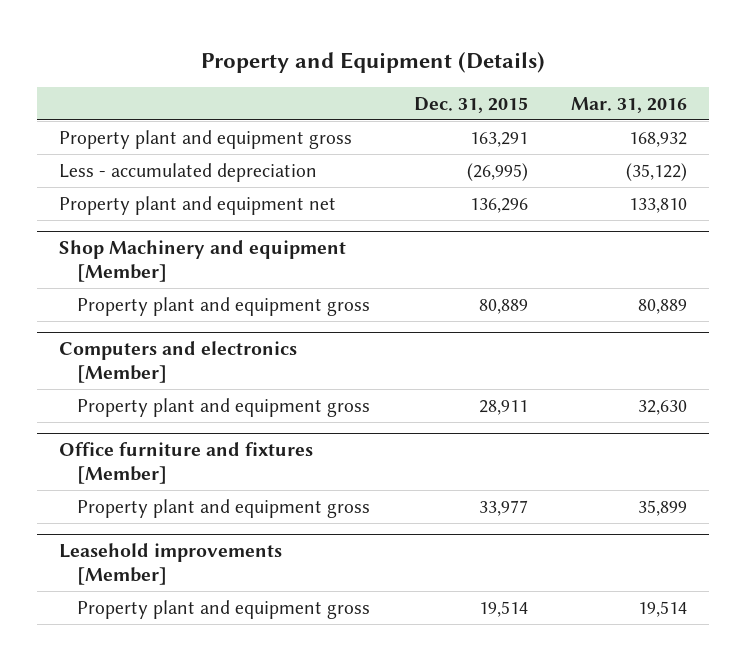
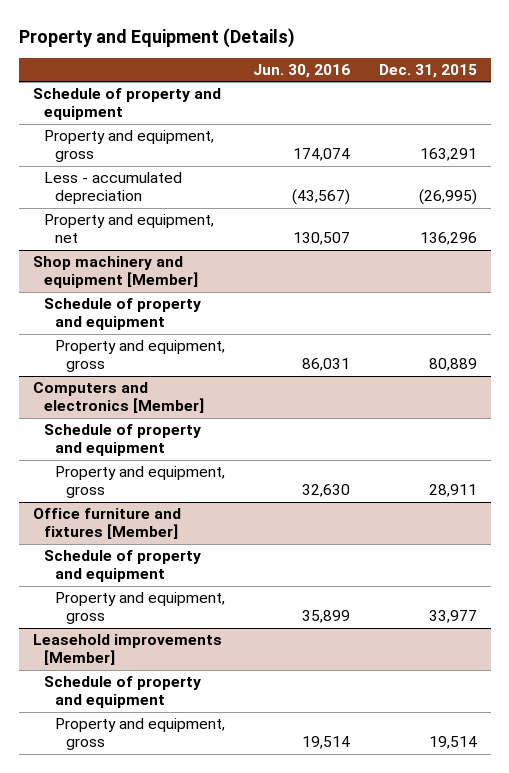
- | Dec. 31, 2015 | Mar. 31, 2016
+ | Jun. 30, 2016 | Dec. 31, 2015
- Property plant and equipment gross | 163,291 | 168,932
+ Schedule of property and equipment
+ Property and equipment, gross | 174,074 | 163,291
- Property plant and equipment net | 136,296 | 133,810
- Shop Machinery and equipment [Member]
- Property plant and equipment gross | 80,889 | 80,889
+ Property and equipment, net | 130,507 | 136,296
+ Shop machinery and equipment [Member]
+ Schedule of property and equipment
+ Property and equipment, gross | 86,031 | 80,889
@ Computers and electronics [Member]
- Property plant and equipment gross | 28,911 | 32,630
+ Schedule of property and equipment
+ Property and equipment, gross | 32,630 | 28,911
@ Office furniture and fixtures [Member]
- Property plant and equipment gross | 33,977 | 35,899
+ Schedule of property and equipment
+ Property and equipment, gross | 35,899 | 33,977
@ Leasehold improvements [Member]
- Property plant and equipment gross | 19,514 | 19,514
+ Schedule of property and equipment
+ Property and equipment, gross | 19,514 | 19,514

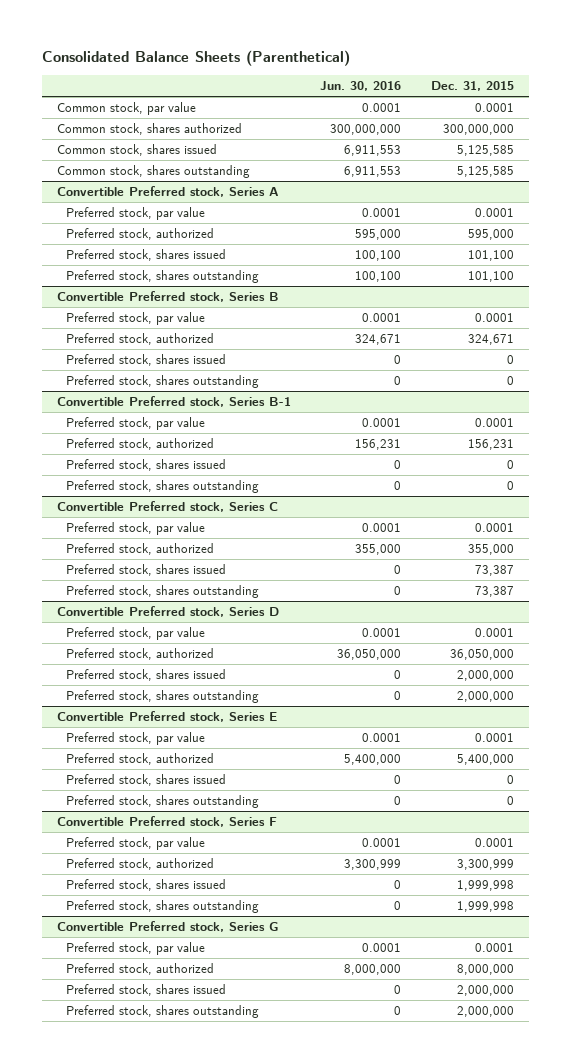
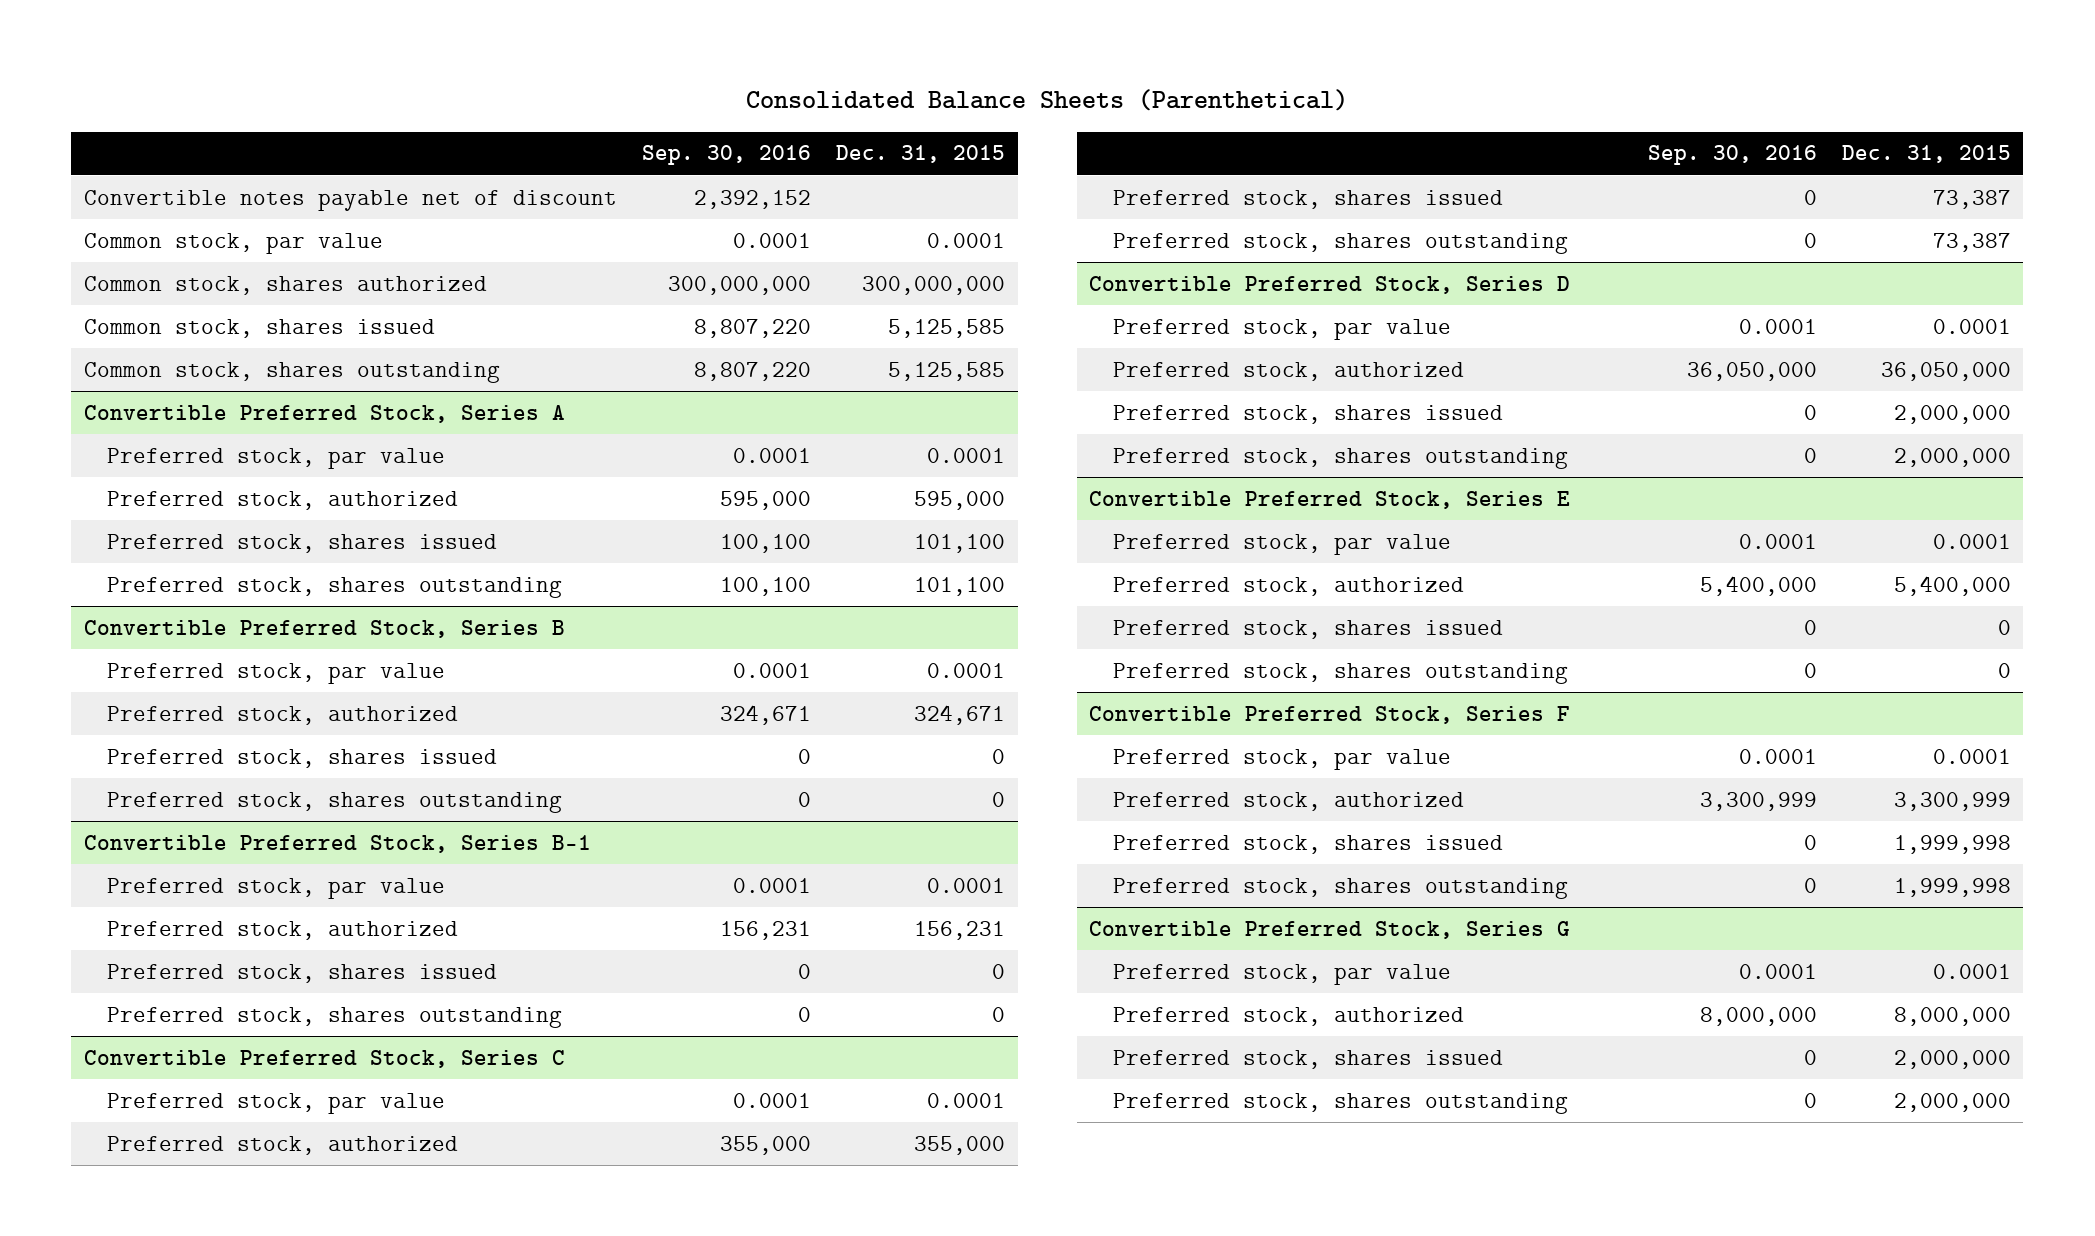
- | Jun. 30, 2016 | Dec. 31, 2015
+ | Sep. 30, 2016 | Dec. 31, 2015
+ Convertible notes payable net of discount | 2,392,152 |
- Convertible Preferred stock, Series A
+ Convertible Preferred Stock, Series A
- Convertible Preferred stock, Series B
+ Convertible Preferred Stock, Series B
- Convertible Preferred stock, Series B-1
+ Convertible Preferred Stock, Series B-1
- Convertible Preferred stock, Series C
+ Convertible Preferred Stock, Series C
- Convertible Preferred stock, Series D
+ Convertible Preferred Stock, Series D
- Convertible Preferred stock, Series E
+ Convertible Preferred Stock, Series E
- Convertible Preferred stock, Series F
+ Convertible Preferred Stock, Series F
- Convertible Preferred stock, Series G
+ Convertible Preferred Stock, Series G

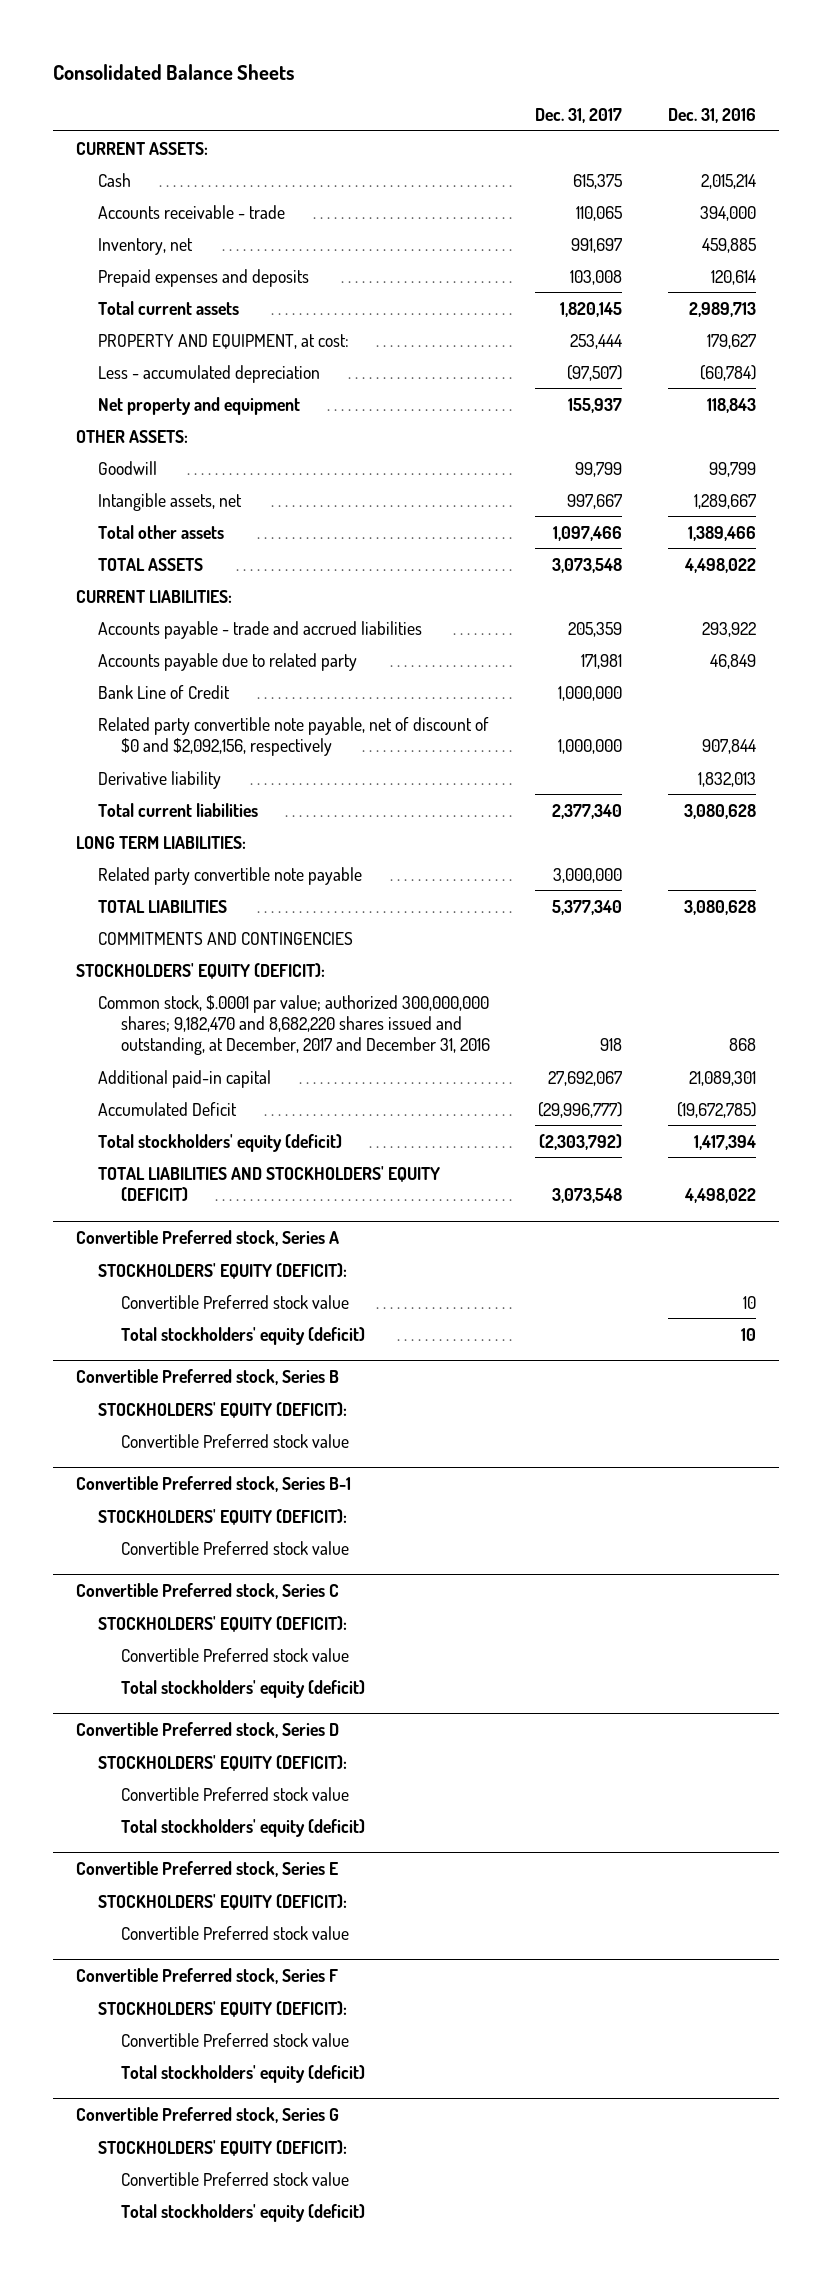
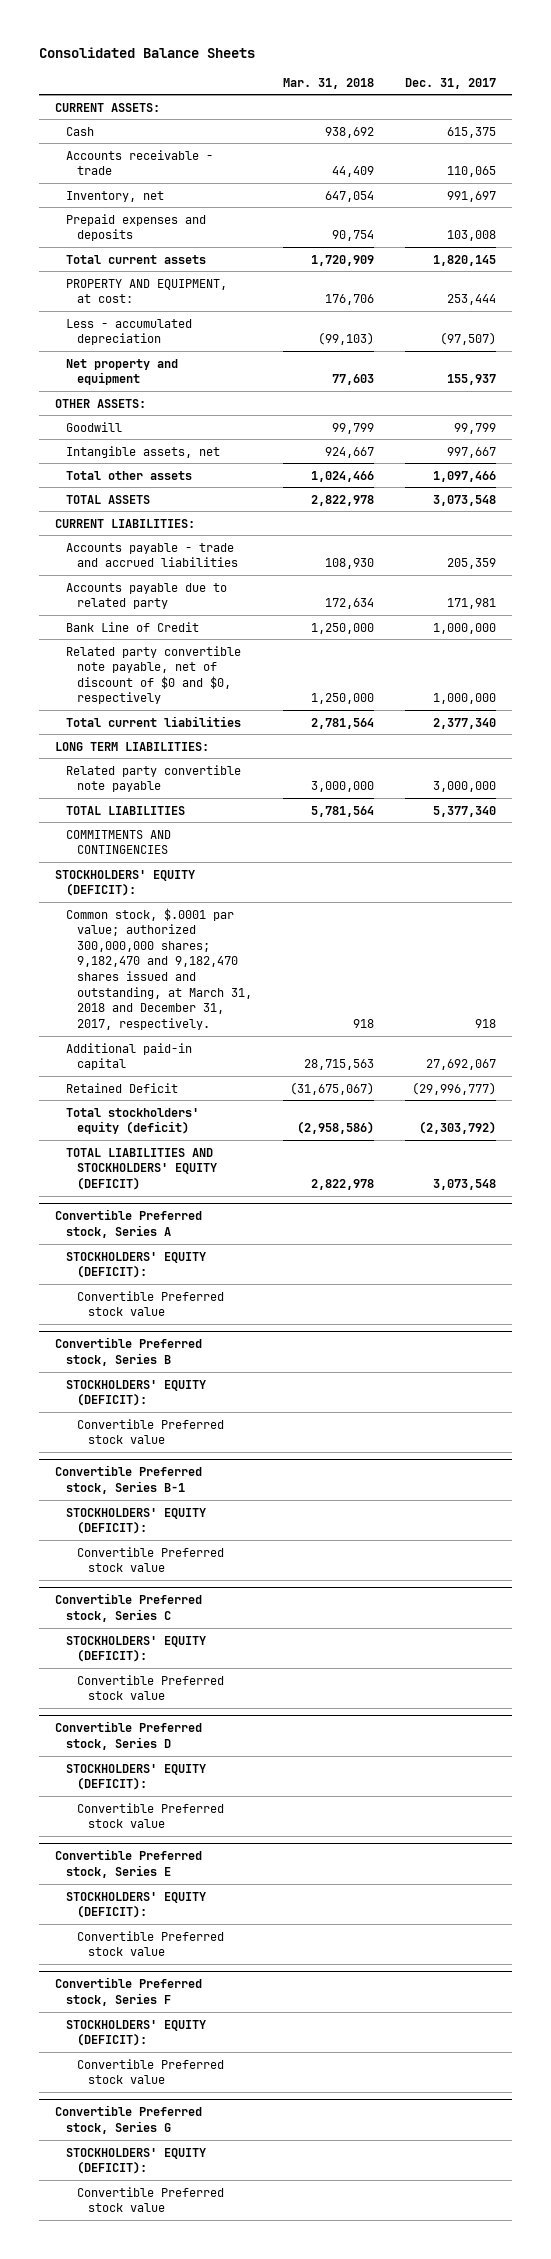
- | Dec. 31, 2017 | Dec. 31, 2016
+ | Mar. 31, 2018 | Dec. 31, 2017
- Related party convertible note payable, net of discount of $0 and $2,092,156, respectively | 1,000,000 | 907,844
- Derivative liability | | 1,832,013
+ Related party convertible note payable, net of discount of $0 and $0, respectively | 1,250,000 | 1,000,000
- Common stock, $.0001 par value; authorized 300,000,000 shares; 9,182,470 and 8,682,220 shares issued and outstanding, at December, 2017 and December 31, 2016 | 918 | 868
+ Common stock, $.0001 par value; authorized 300,000,000 shares; 9,182,470 and 9,182,470 shares issued and outstanding, at March 31, 2018 and December 31, 2017, respectively. | 918 | 918
- Accumulated Deficit | (29,996,777) | (19,672,785)
+ Retained Deficit | (31,675,067) | (29,996,777)
@ Convertible Preferred stock, Series A
- Total stockholders' equity (deficit) | | 10
@ Convertible Preferred stock, Series C
- Total stockholders' equity (deficit)
@ Convertible Preferred stock, Series D
- Total stockholders' equity (deficit)
@ Convertible Preferred stock, Series F
- Total stockholders' equity (deficit)
@ Convertible Preferred stock, Series G
- Total stockholders' equity (deficit)

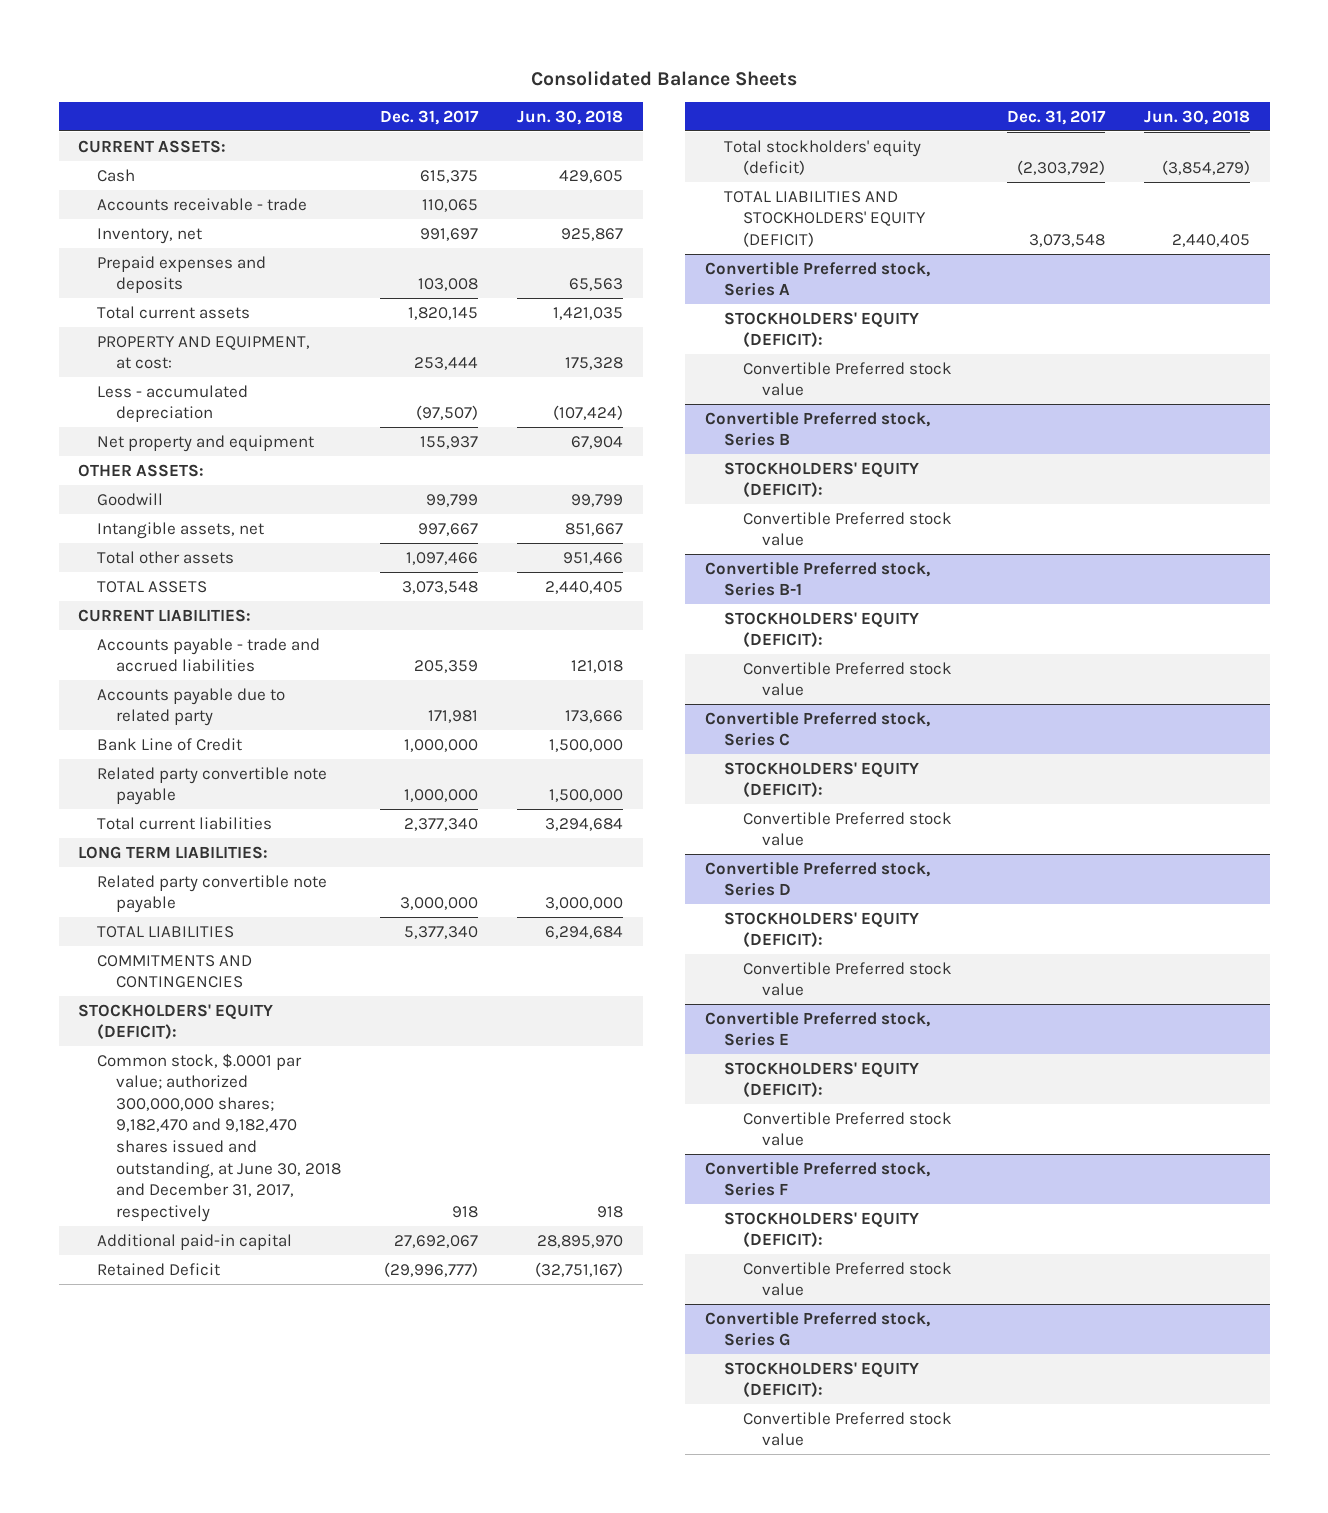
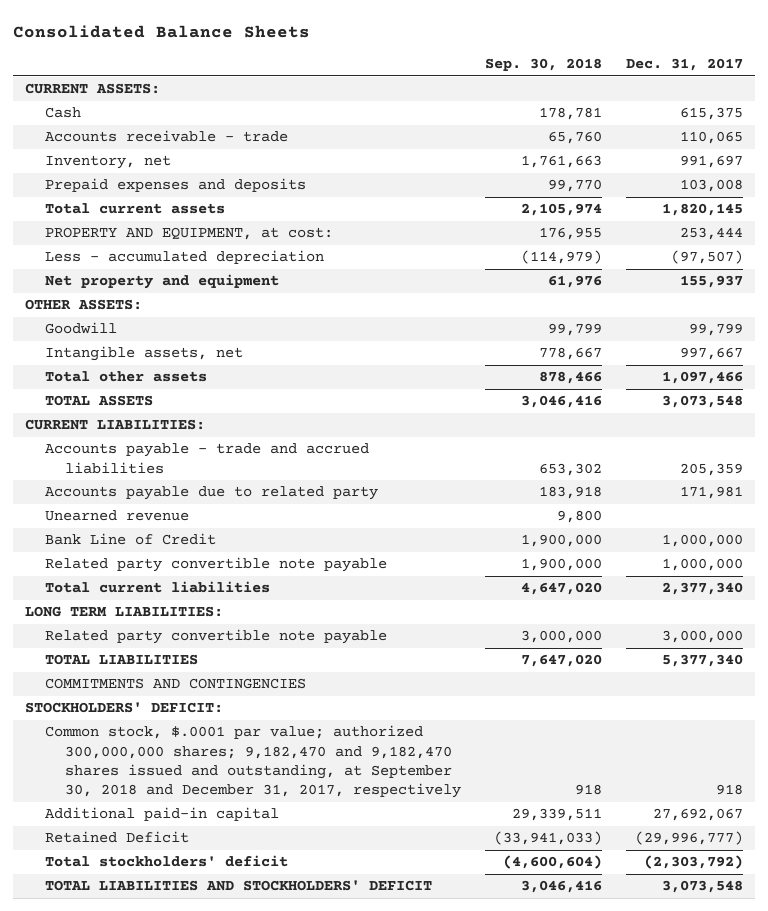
- | Dec. 31, 2017 | Jun. 30, 2018
+ | Sep. 30, 2018 | Dec. 31, 2017
+ Unearned revenue | 9,800 |
- STOCKHOLDERS' EQUITY (DEFICIT):
- Common stock, $.0001 par value; authorized 300,000,000 shares; 9,182,470 and 9,182,470 shares issued and outstanding, at June 30, 2018 and December 31, 2017, respectively | 918 | 918
+ STOCKHOLDERS' DEFICIT:
+ Common stock, $.0001 par value; authorized 300,000,000 shares; 9,182,470 and 9,182,470 shares issued and outstanding, at September 30, 2018 and December 31, 2017, respectively | 918 | 918
- Total stockholders' equity (deficit) | (2,303,792) | (3,854,279)
- TOTAL LIABILITIES AND STOCKHOLDERS' EQUITY (DEFICIT) | 3,073,548 | 2,440,405
- Convertible Preferred stock, Series A
- STOCKHOLDERS' EQUITY (DEFICIT):
- Convertible Preferred stock value
- Convertible Preferred stock, Series B
- STOCKHOLDERS' EQUITY (DEFICIT):
- Convertible Preferred stock value
- Convertible Preferred stock, Series B-1
- STOCKHOLDERS' EQUITY (DEFICIT):
- Convertible Preferred stock value
- Convertible Preferred stock, Series C
- STOCKHOLDERS' EQUITY (DEFICIT):
- Convertible Preferred stock value
- Convertible Preferred stock, Series D
- STOCKHOLDERS' EQUITY (DEFICIT):
- Convertible Preferred stock value
- Convertible Preferred stock, Series E
- STOCKHOLDERS' EQUITY (DEFICIT):
- Convertible Preferred stock value
- Convertible Preferred stock, Series F
- STOCKHOLDERS' EQUITY (DEFICIT):
- Convertible Preferred stock value
- Convertible Preferred stock, Series G
- STOCKHOLDERS' EQUITY (DEFICIT):
- Convertible Preferred stock value
+ Total stockholders' deficit | (4,600,604) | (2,303,792)
+ TOTAL LIABILITIES AND STOCKHOLDERS' DEFICIT | 3,046,416 | 3,073,548

